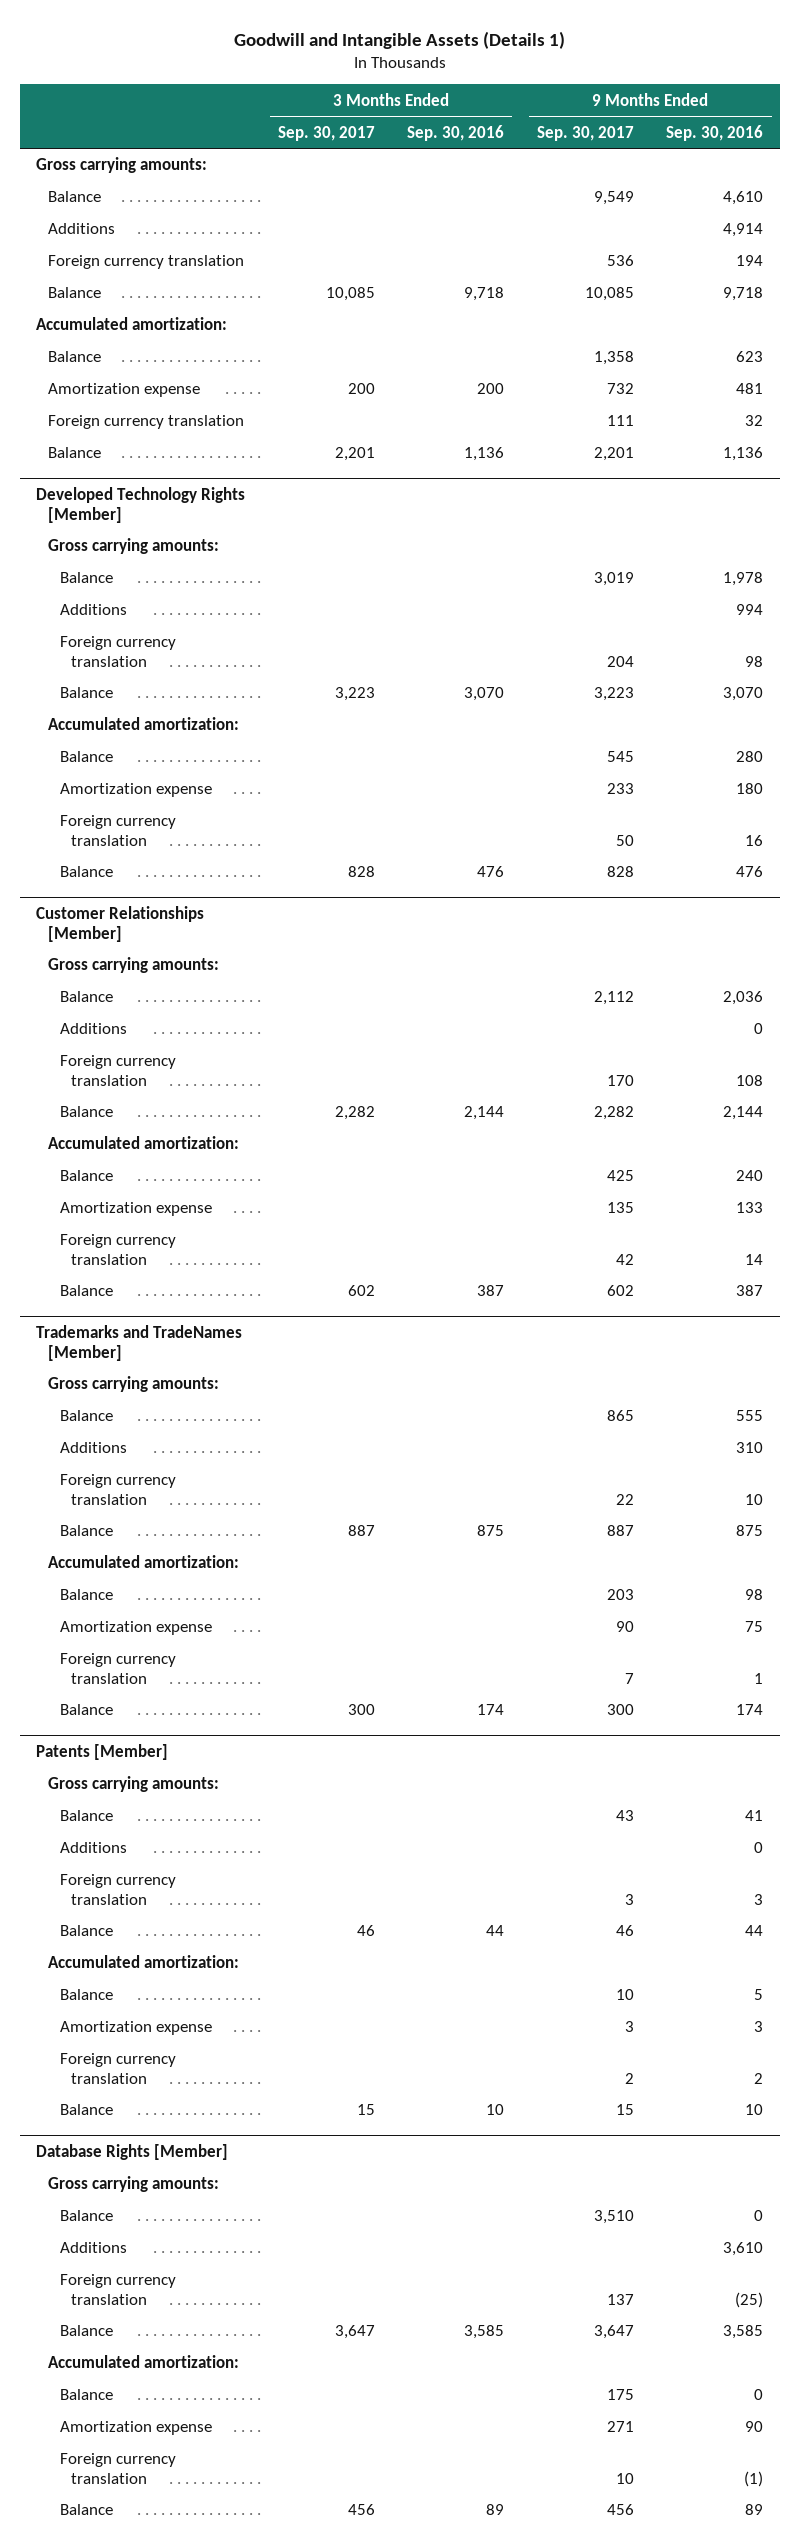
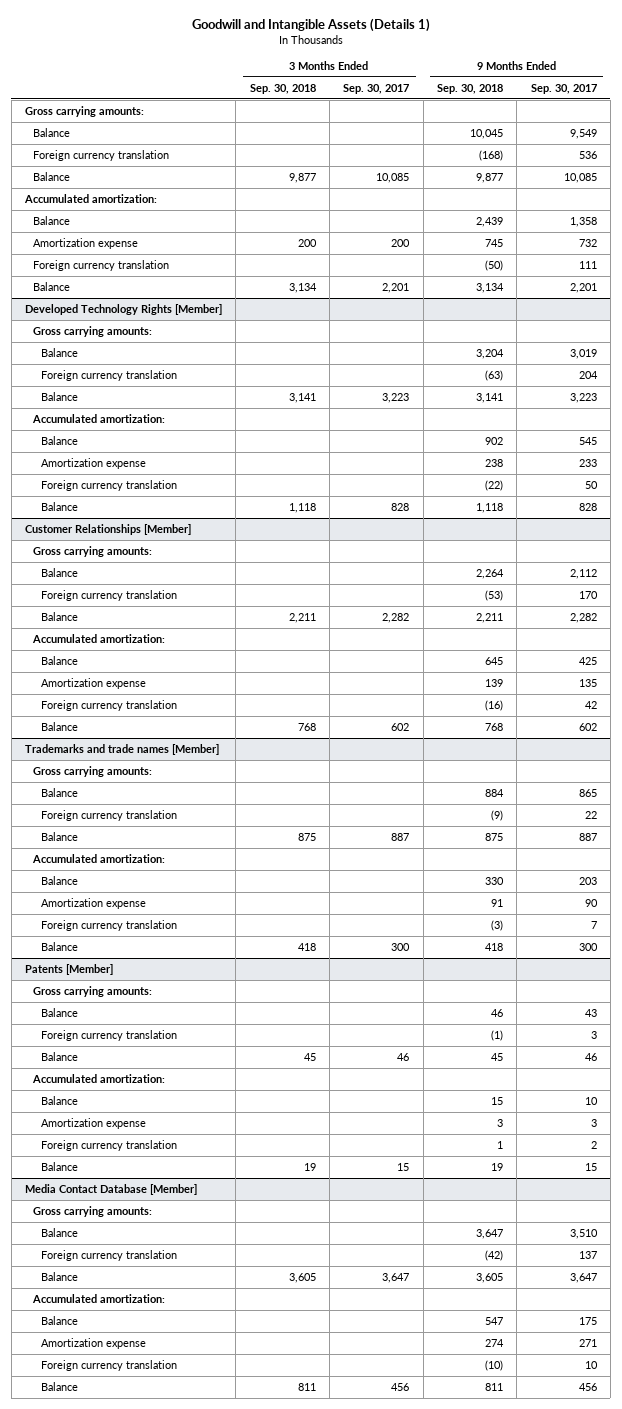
- | 3 Months Ended Sep. 30, 2017 | 3 Months Ended Sep. 30, 2016 | 9 Months Ended Sep. 30, 2017 | 9 Months Ended Sep. 30, 2016
+ | 3 Months Ended Sep. 30, 2018 | 3 Months Ended Sep. 30, 2017 | 9 Months Ended Sep. 30, 2018 | 9 Months Ended Sep. 30, 2017
- Additions | | | | 4,914
@ Developed Technology Rights [Member]
- Additions | | | | 994
@ Customer Relationships [Member]
- Additions | | | | 0
- Trademarks and TradeNames [Member]
+ Trademarks and trade names [Member]
- Additions | | | | 310
@ Patents [Member]
- Additions | | | | 0
- Database Rights [Member]
+ Media Contact Database [Member]
- Additions | | | | 3,610

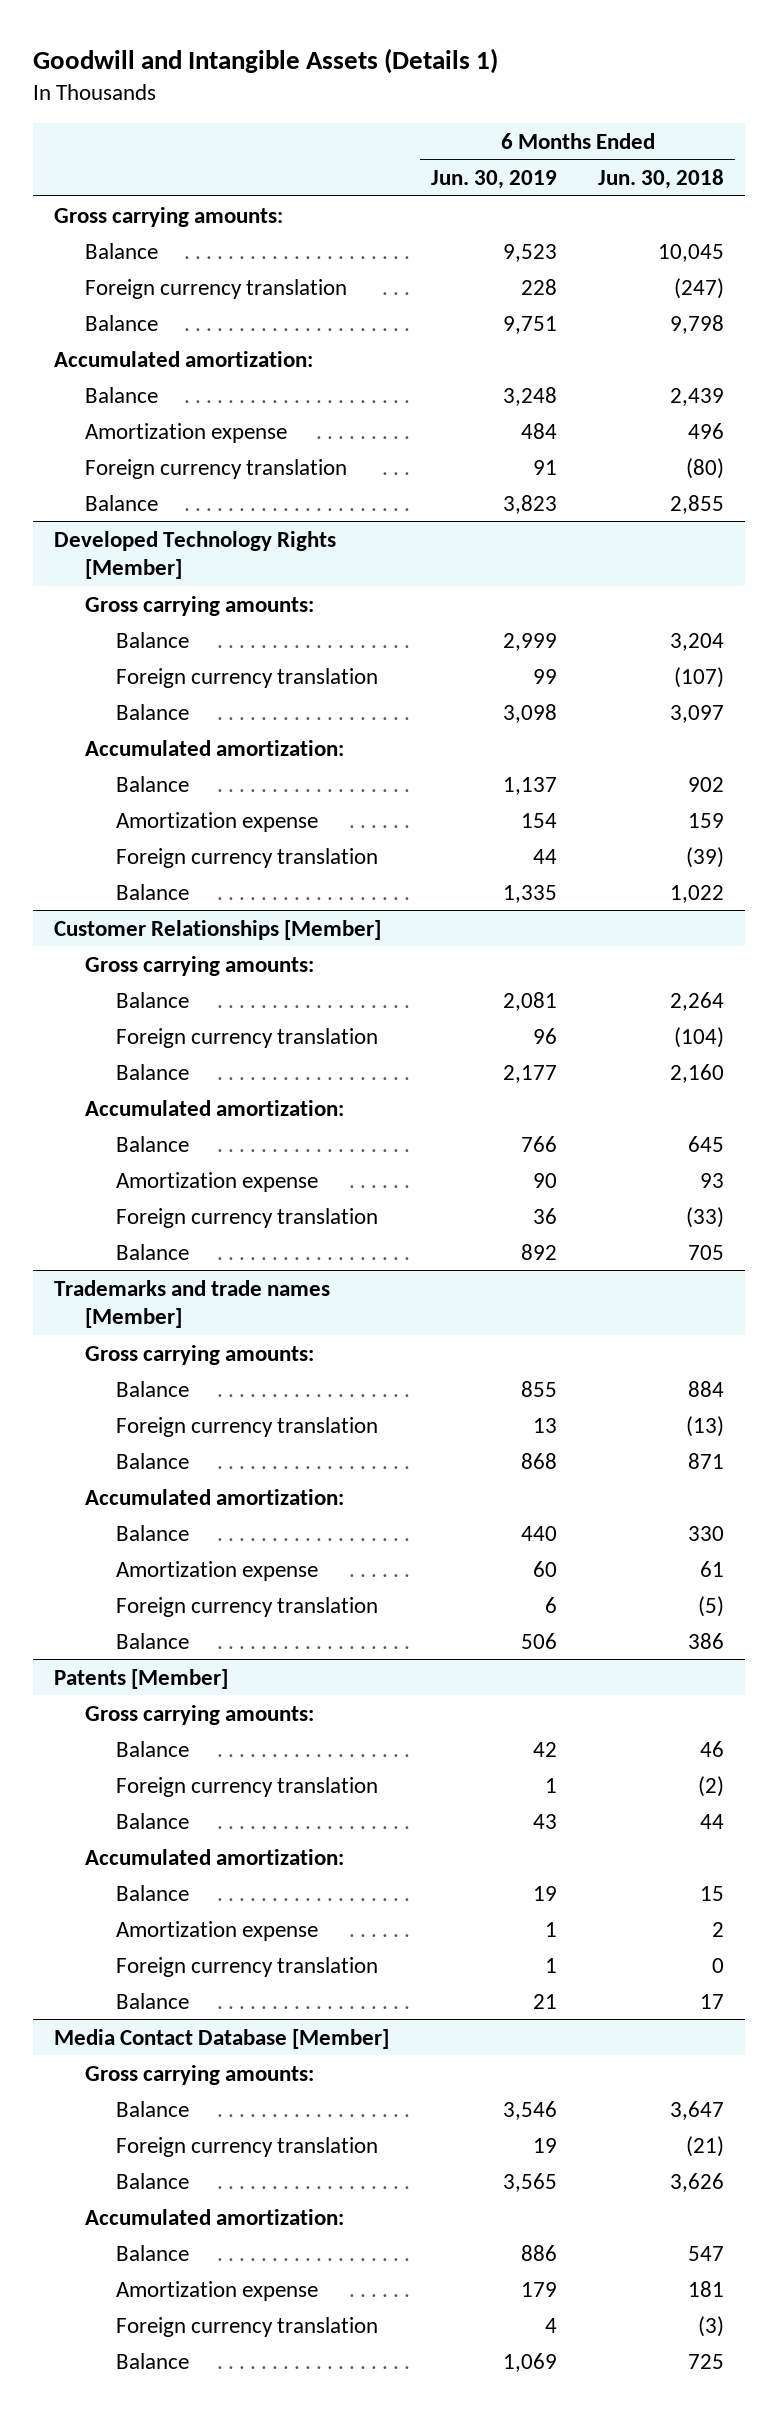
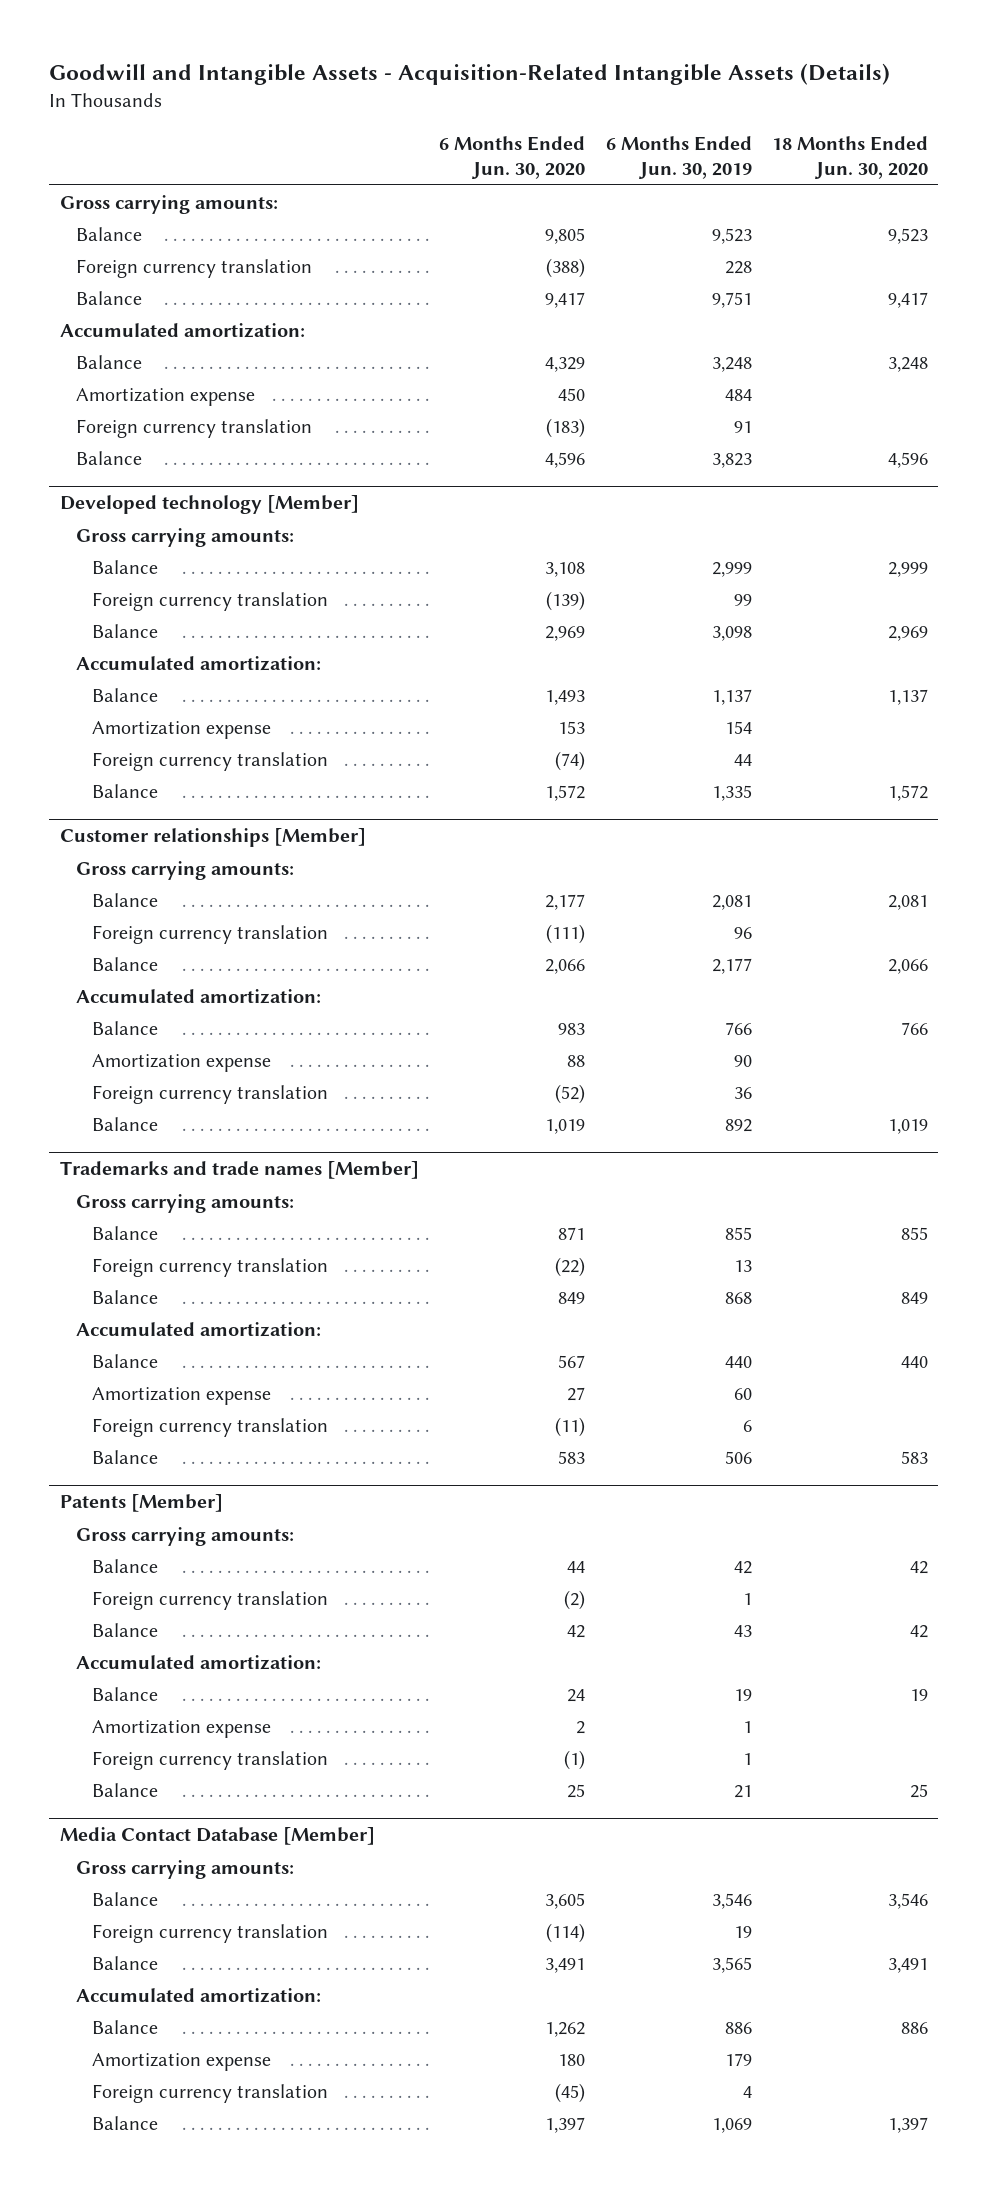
- Goodwill and Intangible Assets (Details 1)
+ Goodwill and Intangible Assets - Acquisition-Related Intangible Assets (Details)
- | 6 Months Ended Jun. 30, 2019 | 6 Months Ended Jun. 30, 2018
+ | 6 Months Ended Jun. 30, 2020 | 6 Months Ended Jun. 30, 2019 | 18 Months Ended Jun. 30, 2020
- Developed Technology Rights [Member]
+ Developed technology [Member]
- Customer Relationships [Member]
+ Customer relationships [Member]

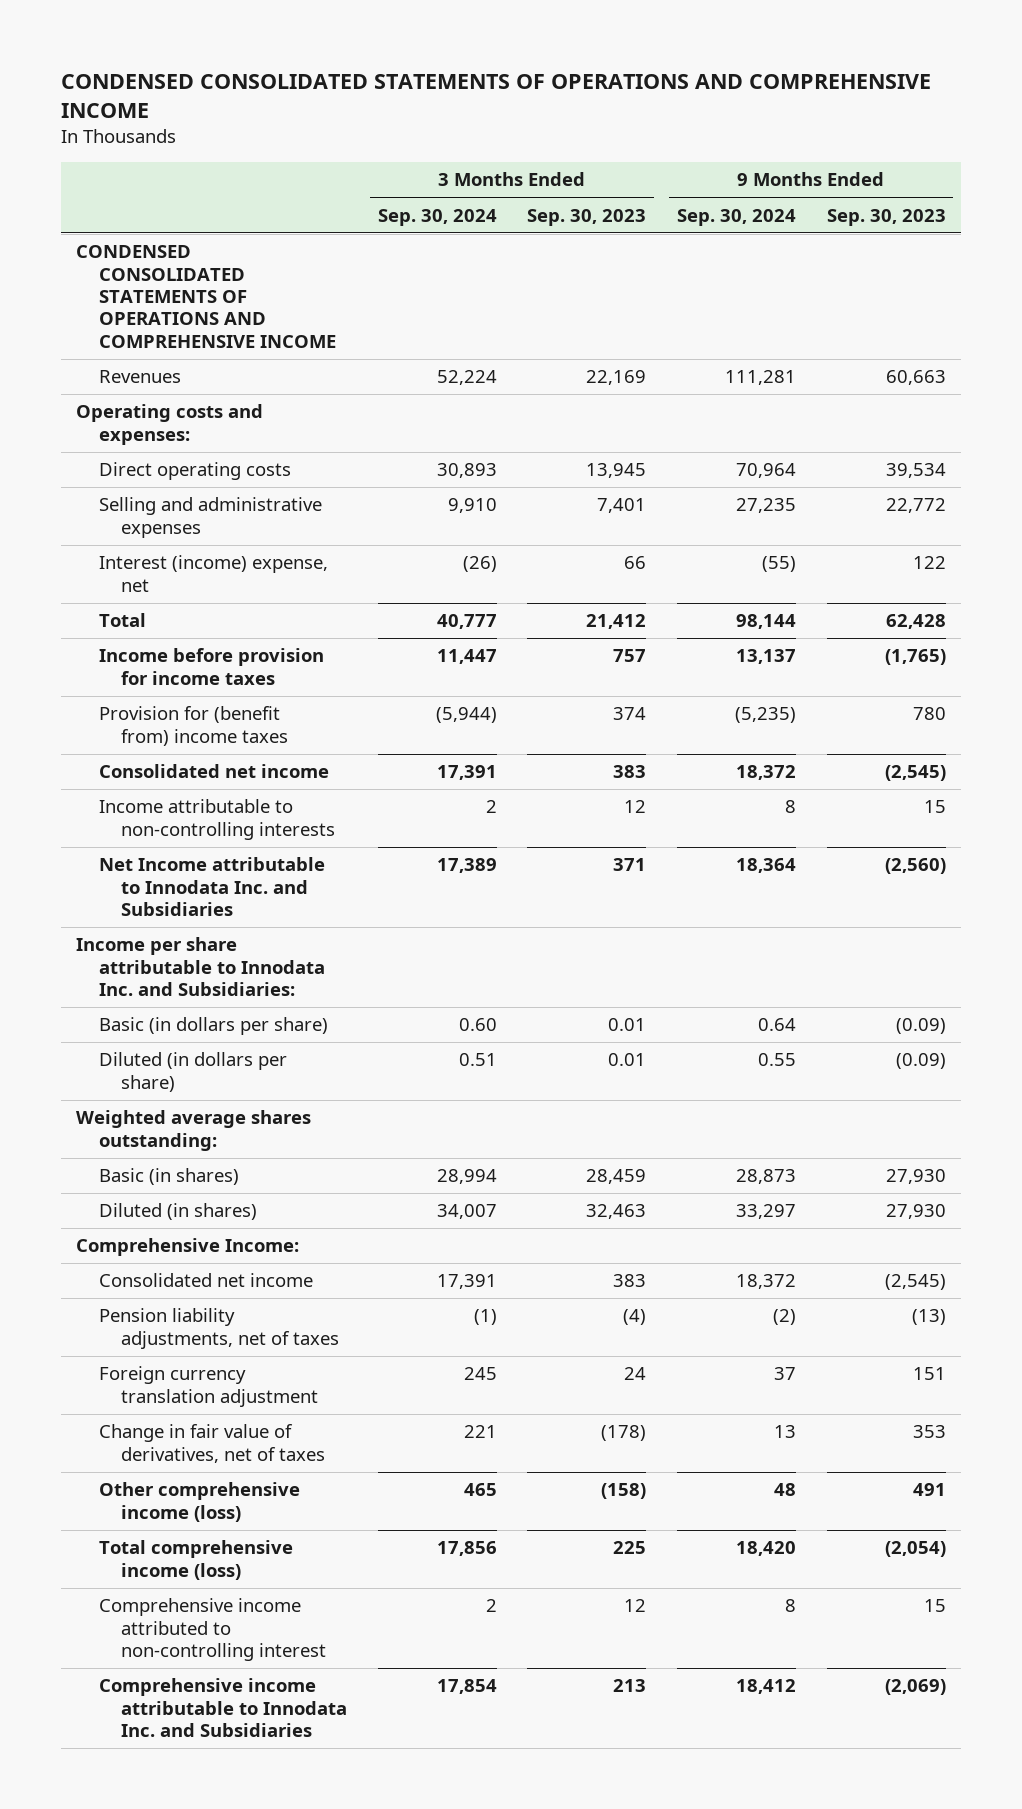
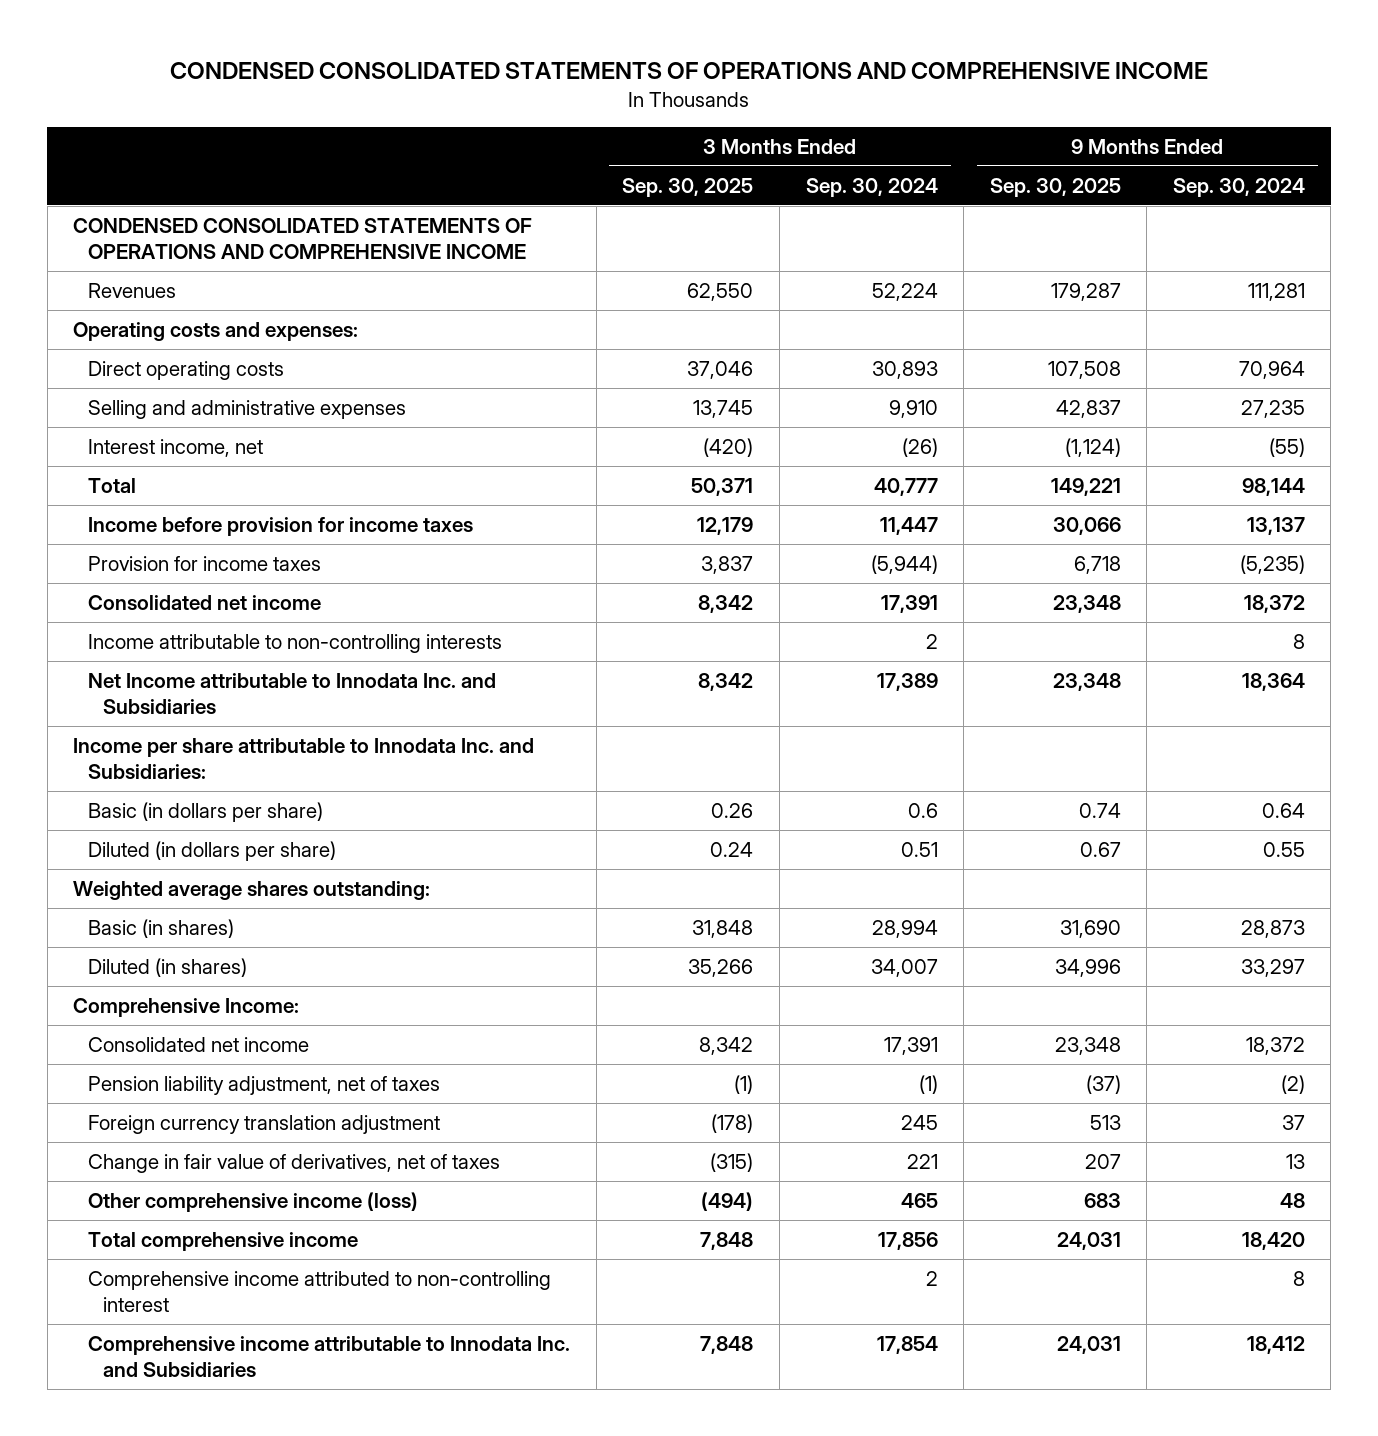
- | 3 Months Ended Sep. 30, 2024 | 3 Months Ended Sep. 30, 2023 | 9 Months Ended Sep. 30, 2024 | 9 Months Ended Sep. 30, 2023
+ | 3 Months Ended Sep. 30, 2025 | 3 Months Ended Sep. 30, 2024 | 9 Months Ended Sep. 30, 2025 | 9 Months Ended Sep. 30, 2024
- Interest (income) expense, net | (26) | 66 | (55) | 122
+ Interest income, net | (420) | (26) | (1,124) | (55)
- Provision for (benefit from) income taxes | (5,944) | 374 | (5,235) | 780
+ Provision for income taxes | 3,837 | (5,944) | 6,718 | (5,235)
- Basic (in dollars per share) | 0.60 | 0.01 | 0.64 | (0.09)
+ Basic (in dollars per share) | 0.26 | 0.6 | 0.74 | 0.64
- Pension liability adjustments, net of taxes | (1) | (4) | (2) | (13)
+ Pension liability adjustment, net of taxes | (1) | (1) | (37) | (2)
- Total comprehensive income (loss) | 17,856 | 225 | 18,420 | (2,054)
+ Total comprehensive income | 7,848 | 17,856 | 24,031 | 18,420

